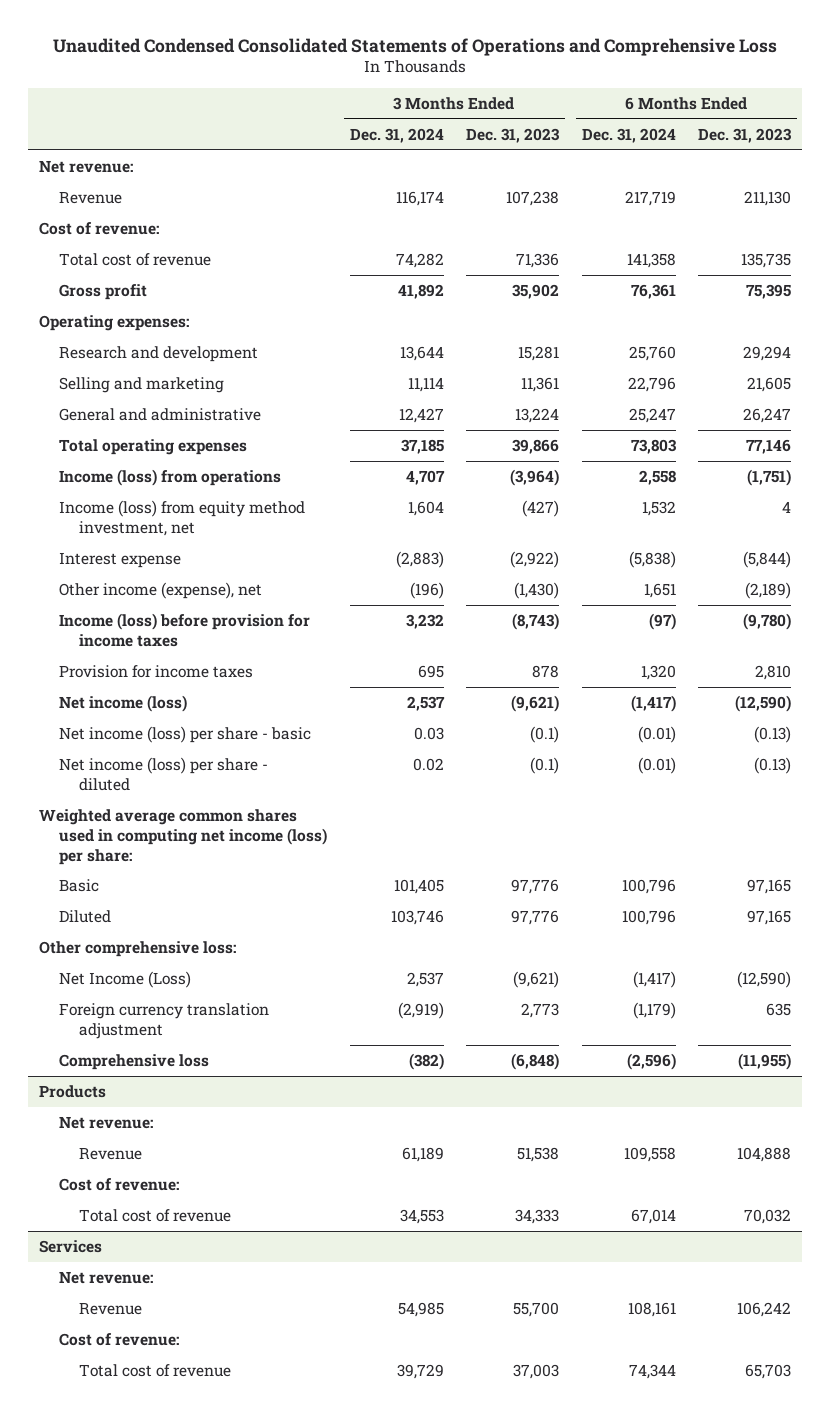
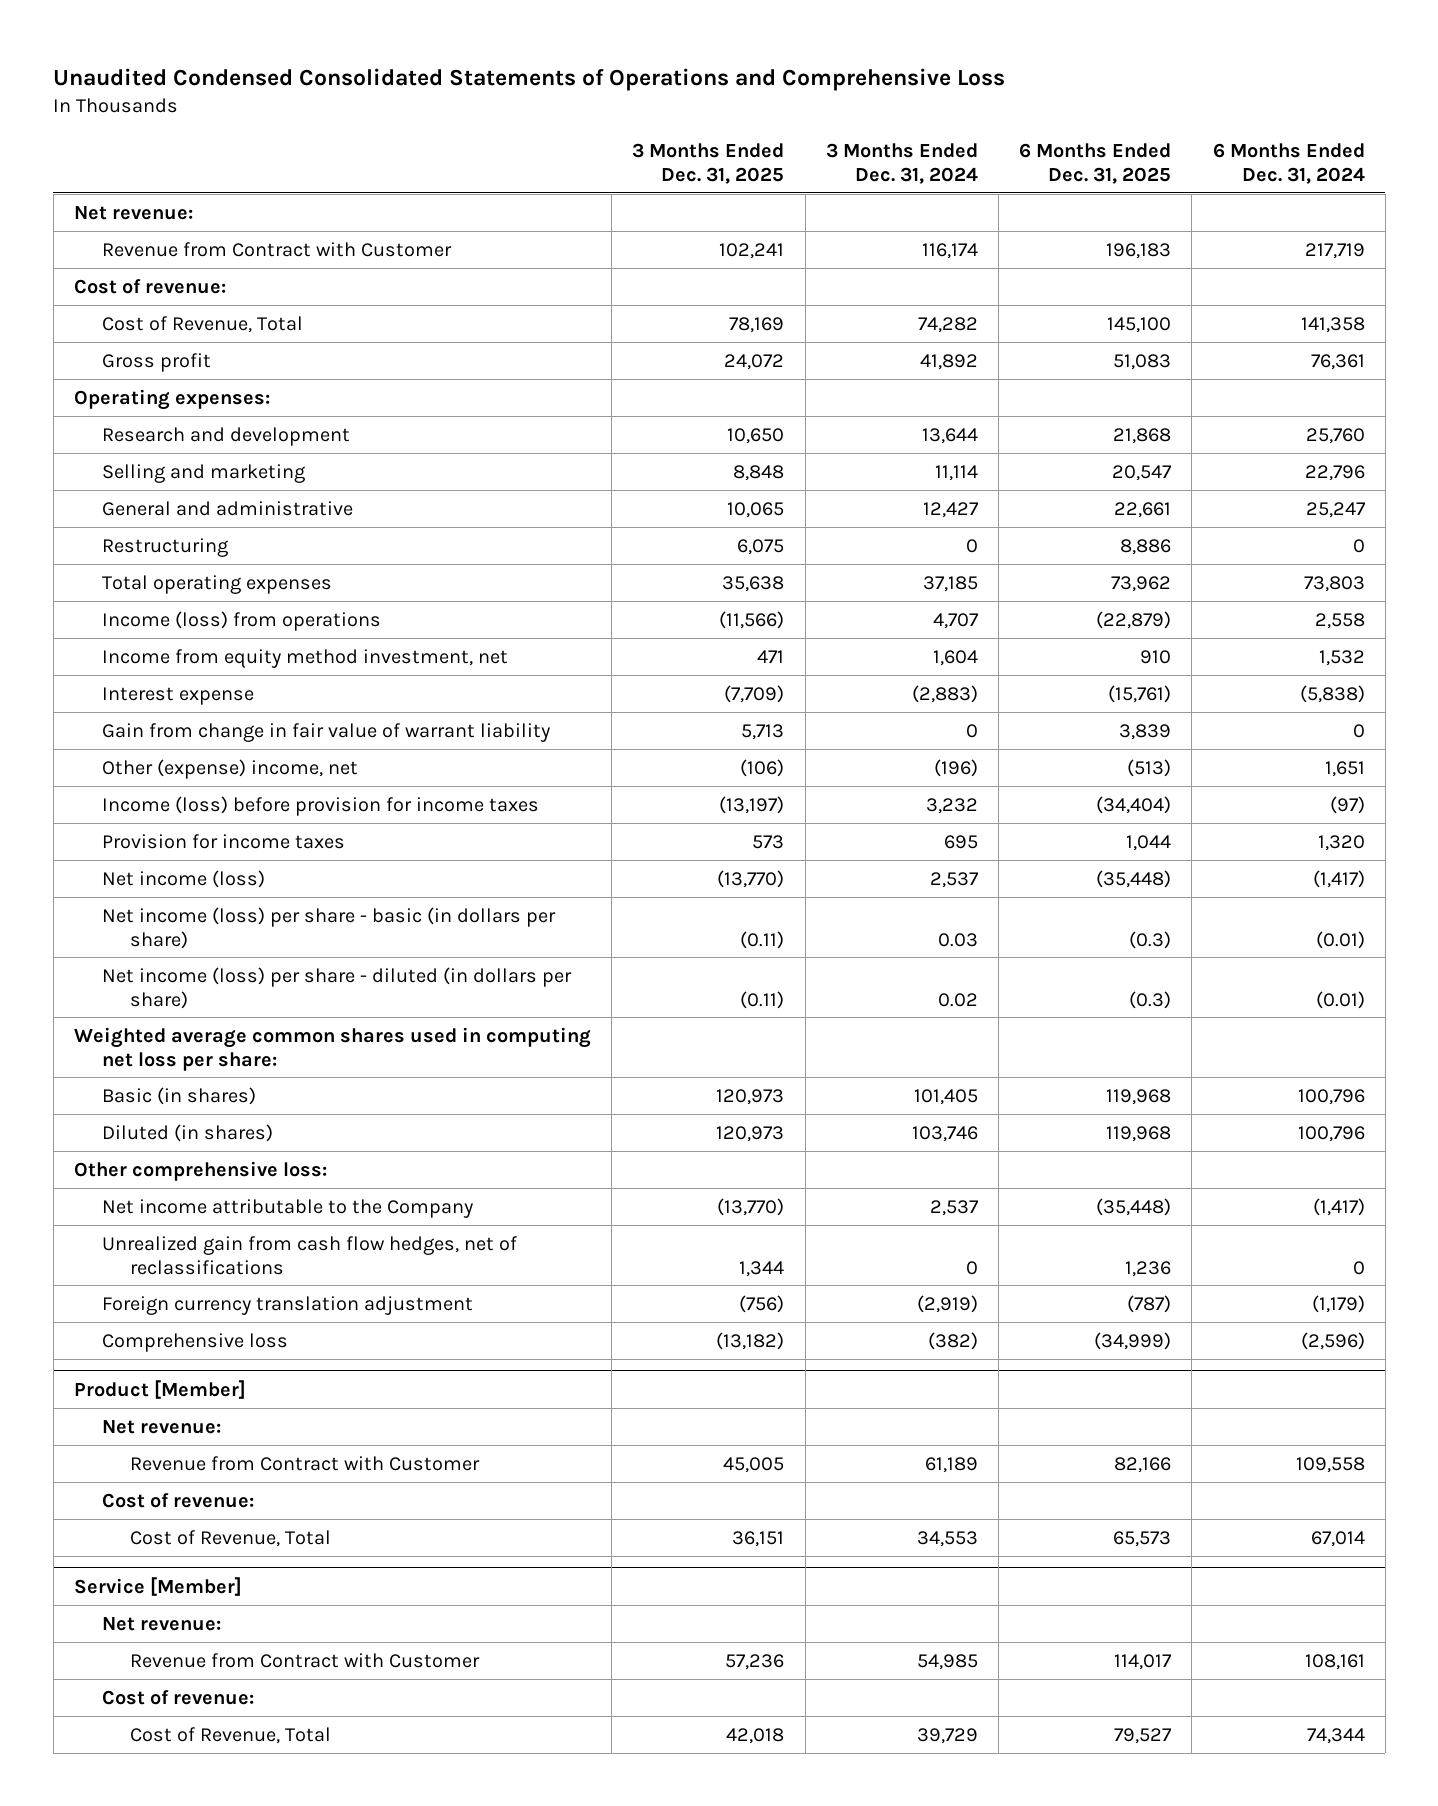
- | 3 Months Ended Dec. 31, 2024 | 3 Months Ended Dec. 31, 2023 | 6 Months Ended Dec. 31, 2024 | 6 Months Ended Dec. 31, 2023
+ | 3 Months Ended Dec. 31, 2025 | 3 Months Ended Dec. 31, 2024 | 6 Months Ended Dec. 31, 2025 | 6 Months Ended Dec. 31, 2024
- Revenue | 116,174 | 107,238 | 217,719 | 211,130
+ Revenue from Contract with Customer | 102,241 | 116,174 | 196,183 | 217,719
- Total cost of revenue | 74,282 | 71,336 | 141,358 | 135,735
+ Cost of Revenue, Total | 78,169 | 74,282 | 145,100 | 141,358
+ Restructuring | 6,075 | 0 | 8,886 | 0
- Income (loss) from equity method investment, net | 1,604 | (427) | 1,532 | 4
+ Income from equity method investment, net | 471 | 1,604 | 910 | 1,532
- Other income (expense), net | (196) | (1,430) | 1,651 | (2,189)
+ Gain from change in fair value of warrant liability | 5,713 | 0 | 3,839 | 0
+ Other (expense) income, net | (106) | (196) | (513) | 1,651
- Net income (loss) per share - basic | 0.03 | (0.1) | (0.01) | (0.13)
- Net income (loss) per share - diluted | 0.02 | (0.1) | (0.01) | (0.13)
- Weighted average common shares used in computing net income (loss) per share:
- Basic | 101,405 | 97,776 | 100,796 | 97,165
- Diluted | 103,746 | 97,776 | 100,796 | 97,165
+ Net income (loss) per share - basic (in dollars per share) | (0.11) | 0.03 | (0.3) | (0.01)
+ Net income (loss) per share - diluted (in dollars per share) | (0.11) | 0.02 | (0.3) | (0.01)
+ Weighted average common shares used in computing net loss per share:
+ Basic (in shares) | 120,973 | 101,405 | 119,968 | 100,796
+ Diluted (in shares) | 120,973 | 103,746 | 119,968 | 100,796
- Net Income (Loss) | 2,537 | (9,621) | (1,417) | (12,590)
+ Net income attributable to the Company | (13,770) | 2,537 | (35,448) | (1,417)
+ Unrealized gain from cash flow hedges, net of reclassifications | 1,344 | 0 | 1,236 | 0
- Products
+ Product [Member]
- Revenue | 61,189 | 51,538 | 109,558 | 104,888
+ Revenue from Contract with Customer | 45,005 | 61,189 | 82,166 | 109,558
- Total cost of revenue | 34,553 | 34,333 | 67,014 | 70,032
- Services
+ Cost of Revenue, Total | 36,151 | 34,553 | 65,573 | 67,014
+ Service [Member]
- Revenue | 54,985 | 55,700 | 108,161 | 106,242
+ Revenue from Contract with Customer | 57,236 | 54,985 | 114,017 | 108,161
- Total cost of revenue | 39,729 | 37,003 | 74,344 | 65,703
+ Cost of Revenue, Total | 42,018 | 39,729 | 79,527 | 74,344

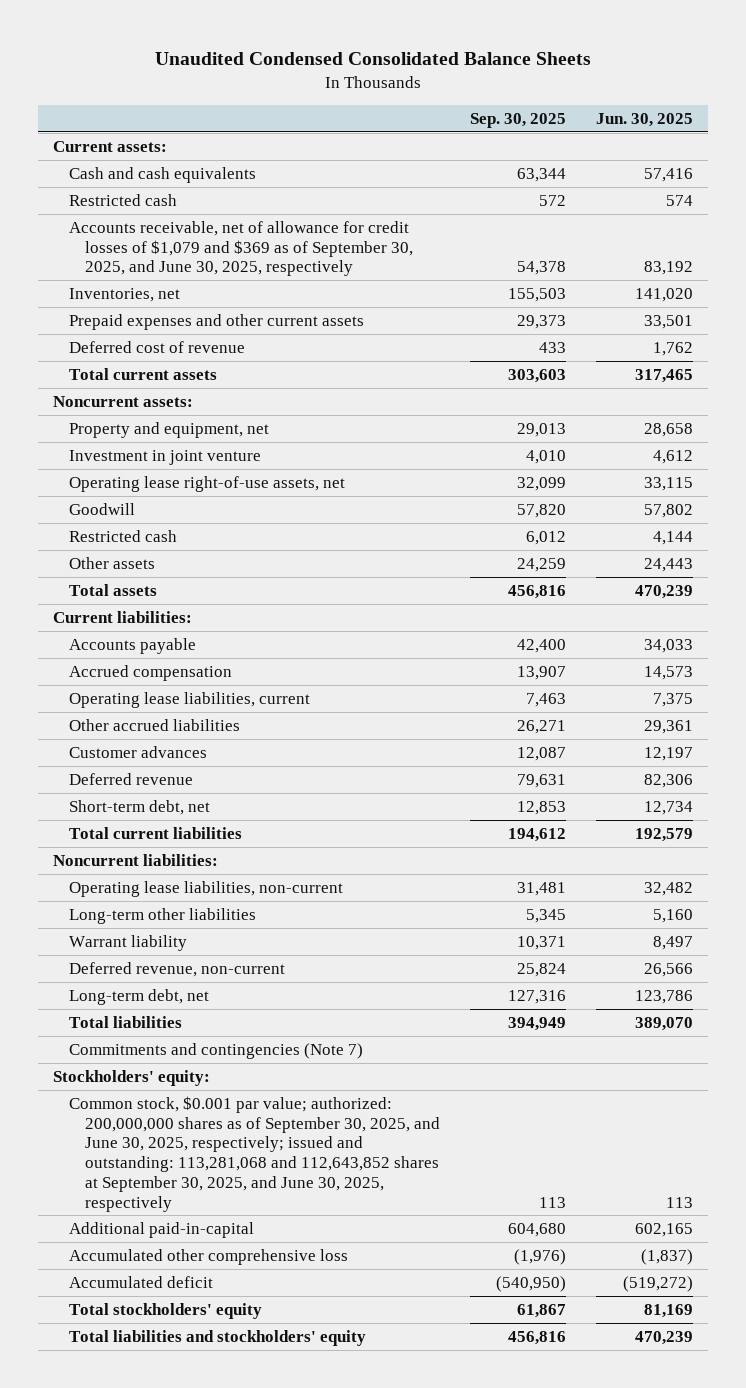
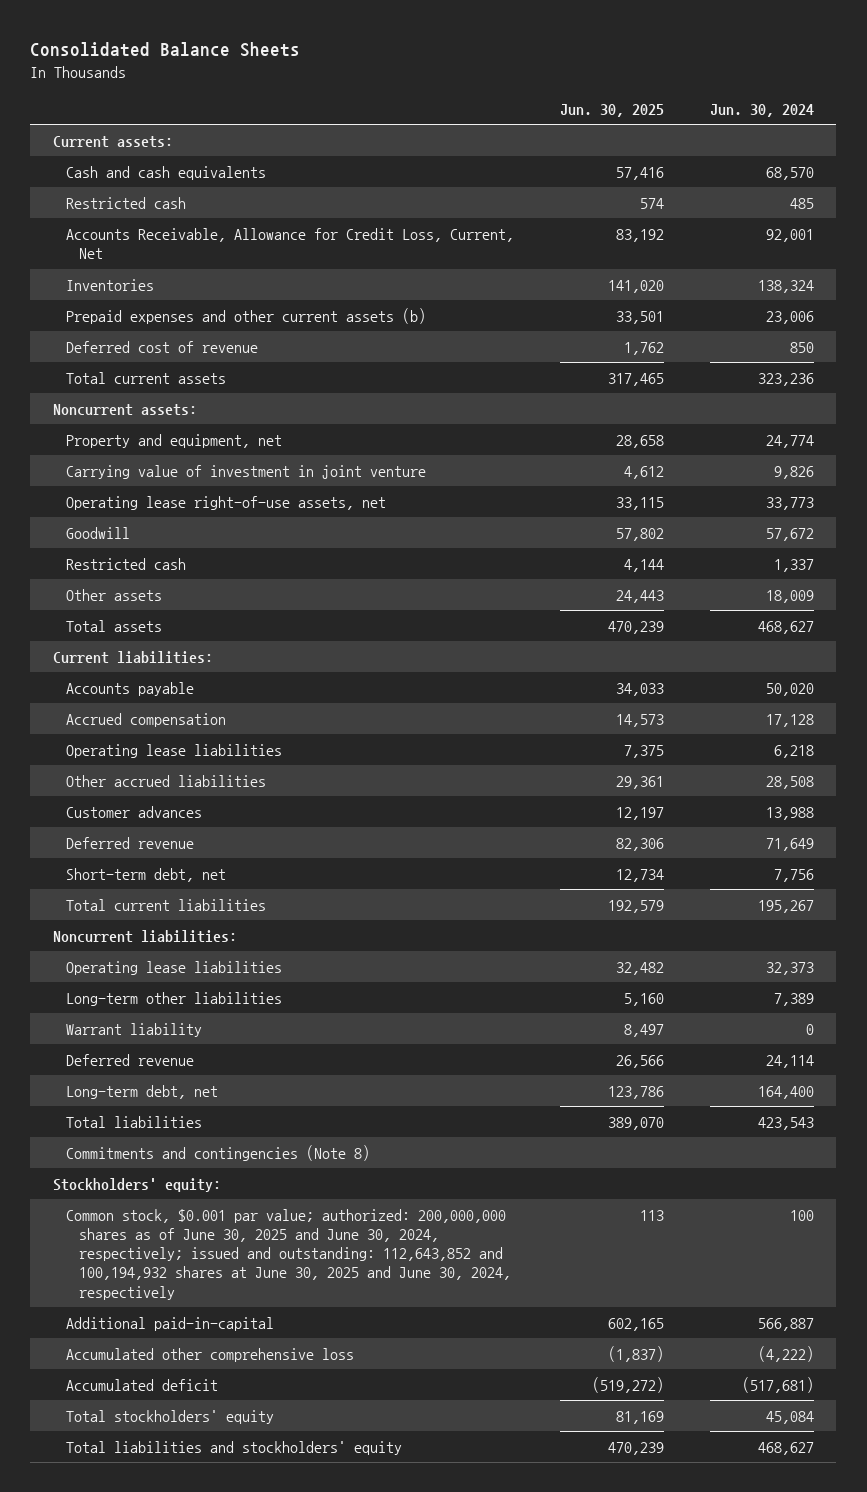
- Unaudited Condensed Consolidated Balance Sheets
+ Consolidated Balance Sheets
- | Sep. 30, 2025 | Jun. 30, 2025
+ | Jun. 30, 2025 | Jun. 30, 2024
- Accounts receivable, net of allowance for credit losses of $1,079 and $369 as of September 30, 2025, and June 30, 2025, respectively | 54,378 | 83,192
- Inventories, net | 155,503 | 141,020
- Prepaid expenses and other current assets | 29,373 | 33,501
+ Accounts Receivable, Allowance for Credit Loss, Current, Net | 83,192 | 92,001
+ Inventories | 141,020 | 138,324
+ Prepaid expenses and other current assets (b) | 33,501 | 23,006
- Investment in joint venture | 4,010 | 4,612
+ Carrying value of investment in joint venture | 4,612 | 9,826
- Operating lease liabilities, current | 7,463 | 7,375
+ Operating lease liabilities | 7,375 | 6,218
- Operating lease liabilities, non-current | 31,481 | 32,482
+ Operating lease liabilities | 32,482 | 32,373
- Deferred revenue, non-current | 25,824 | 26,566
+ Deferred revenue | 26,566 | 24,114
- Commitments and contingencies (Note 7)
+ Commitments and contingencies (Note 8)
- Common stock, $0.001 par value; authorized: 200,000,000 shares as of September 30, 2025, and June 30, 2025, respectively; issued and outstanding: 113,281,068 and 112,643,852 shares at September 30, 2025, and June 30, 2025, respectively | 113 | 113
+ Common stock, $0.001 par value; authorized: 200,000,000 shares as of June 30, 2025 and June 30, 2024, respectively; issued and outstanding: 112,643,852 and 100,194,932 shares at June 30, 2025 and June 30, 2024, respectively | 113 | 100

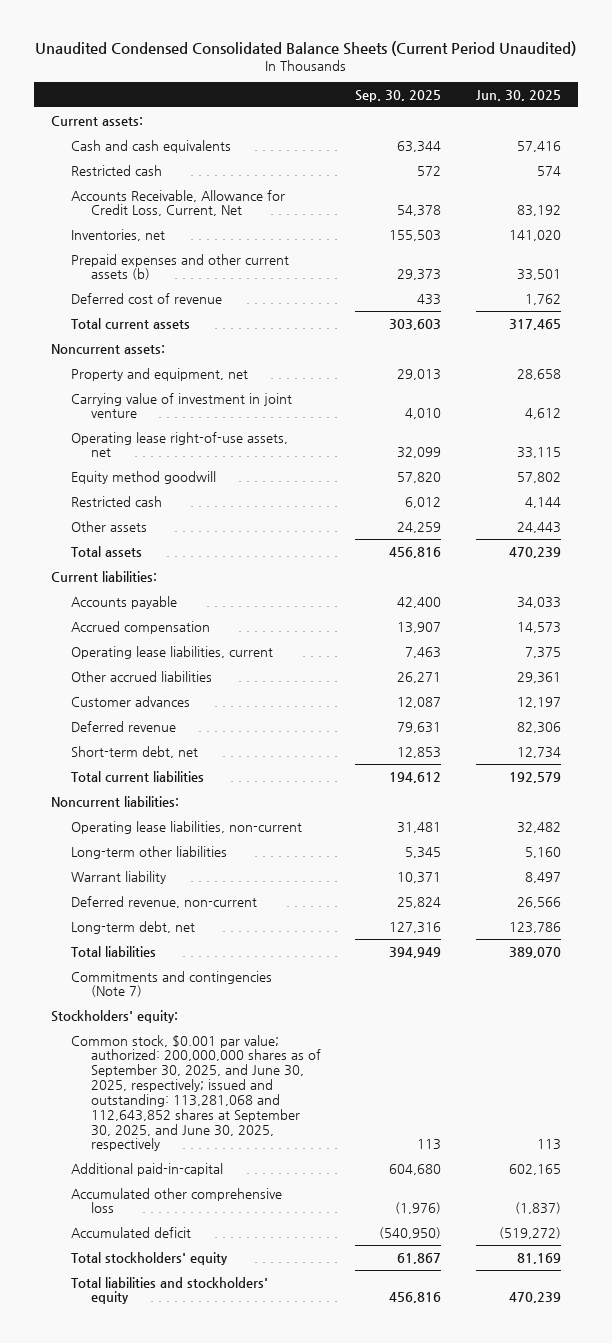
- Consolidated Balance Sheets
+ Unaudited Condensed Consolidated Balance Sheets (Current Period Unaudited)
- | Jun. 30, 2025 | Jun. 30, 2024
+ | Sep. 30, 2025 | Jun. 30, 2025
- Inventories | 141,020 | 138,324
+ Inventories, net | 155,503 | 141,020
- Goodwill | 57,802 | 57,672
+ Equity method goodwill | 57,820 | 57,802
- Operating lease liabilities | 7,375 | 6,218
+ Operating lease liabilities, current | 7,463 | 7,375
- Operating lease liabilities | 32,482 | 32,373
+ Operating lease liabilities, non-current | 31,481 | 32,482
- Deferred revenue | 26,566 | 24,114
+ Deferred revenue, non-current | 25,824 | 26,566
- Commitments and contingencies (Note 8)
+ Commitments and contingencies (Note 7)
- Common stock, $0.001 par value; authorized: 200,000,000 shares as of June 30, 2025 and June 30, 2024, respectively; issued and outstanding: 112,643,852 and 100,194,932 shares at June 30, 2025 and June 30, 2024, respectively | 113 | 100
+ Common stock, $0.001 par value; authorized: 200,000,000 shares as of September 30, 2025, and June 30, 2025, respectively; issued and outstanding: 113,281,068 and 112,643,852 shares at September 30, 2025, and June 30, 2025, respectively | 113 | 113

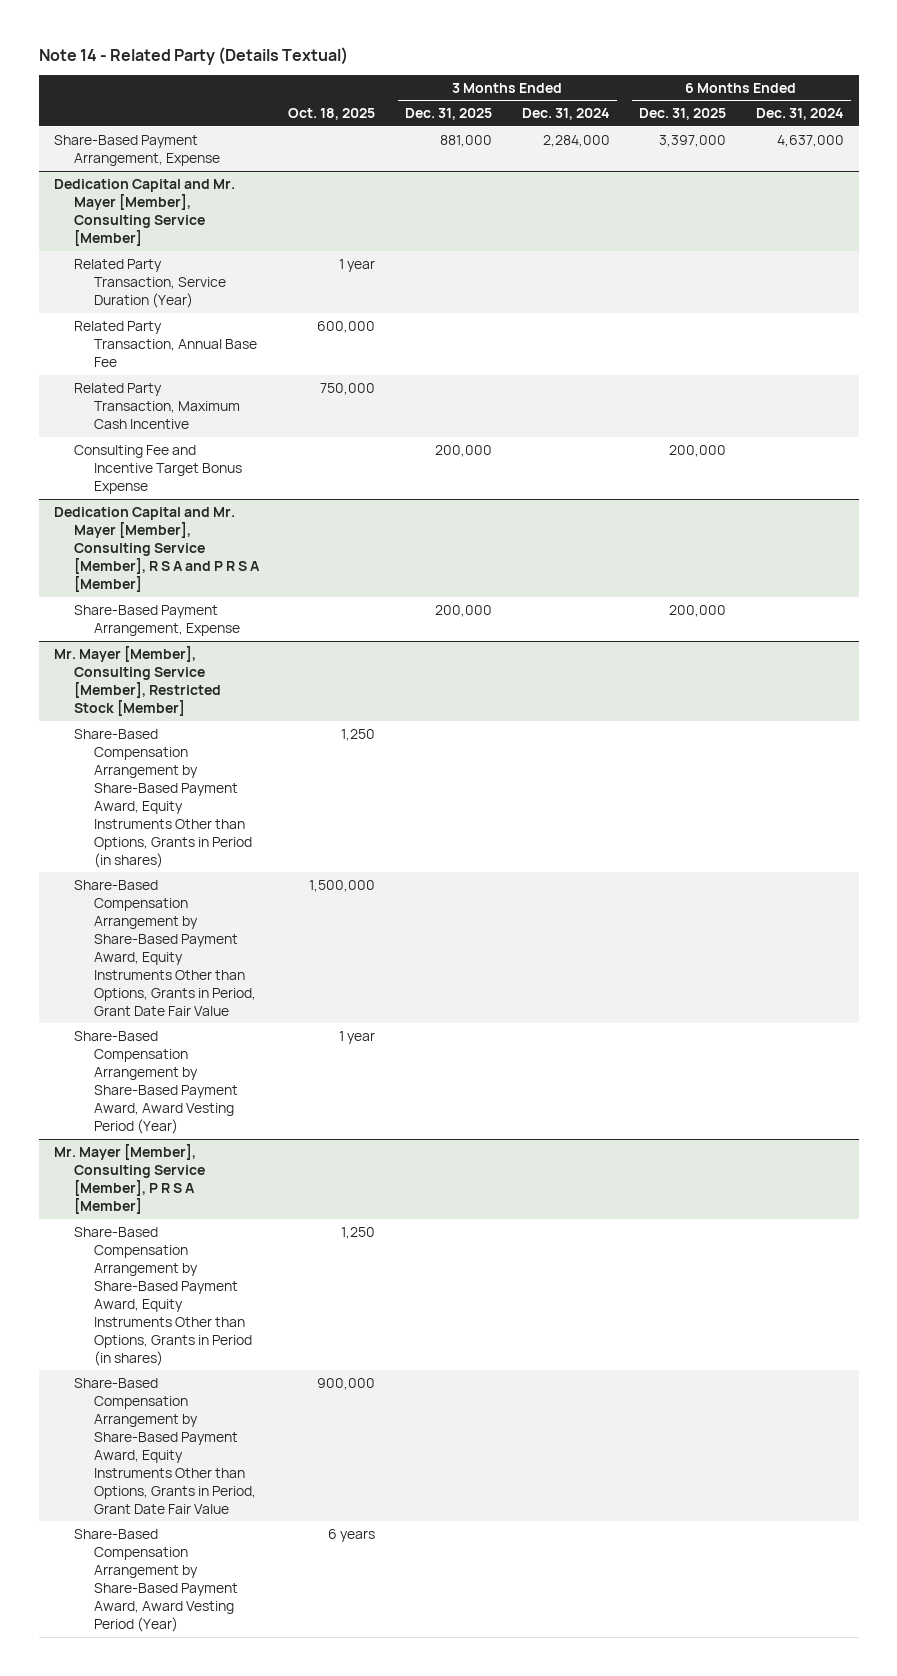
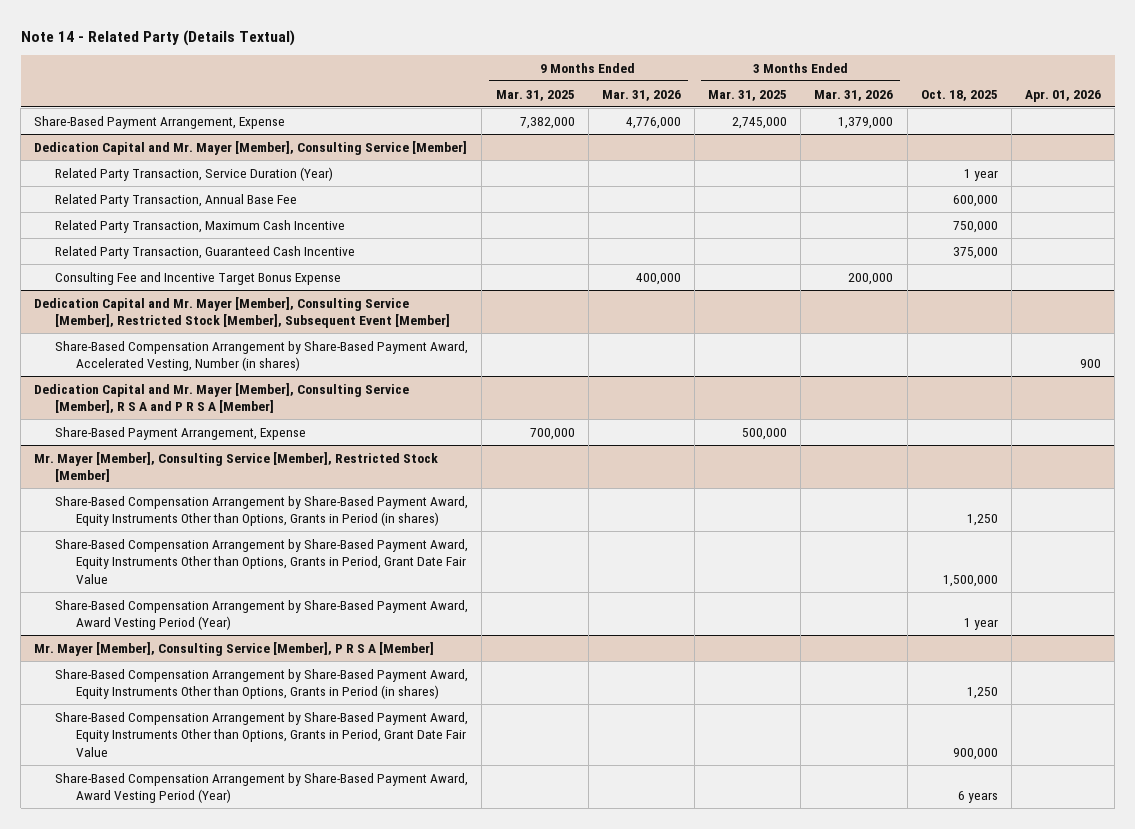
- | Oct. 18, 2025 | 3 Months Ended Dec. 31, 2025 | 3 Months Ended Dec. 31, 2024 | 6 Months Ended Dec. 31, 2025 | 6 Months Ended Dec. 31, 2024
+ | 9 Months Ended Mar. 31, 2025 | 9 Months Ended Mar. 31, 2026 | 3 Months Ended Mar. 31, 2025 | 3 Months Ended Mar. 31, 2026 | Oct. 18, 2025 | Apr. 01, 2026
@ Dedication Capital and Mr. Mayer [Member], Consulting Service [Member]
+ Related Party Transaction, Guaranteed Cash Incentive | | | | | 375,000 |
+ Dedication Capital and Mr. Mayer [Member], Consulting Service [Member], Restricted Stock [Member], Subsequent Event [Member]
+ Share-Based Compensation Arrangement by Share-Based Payment Award, Accelerated Vesting, Number (in shares) | | | | | | 900

